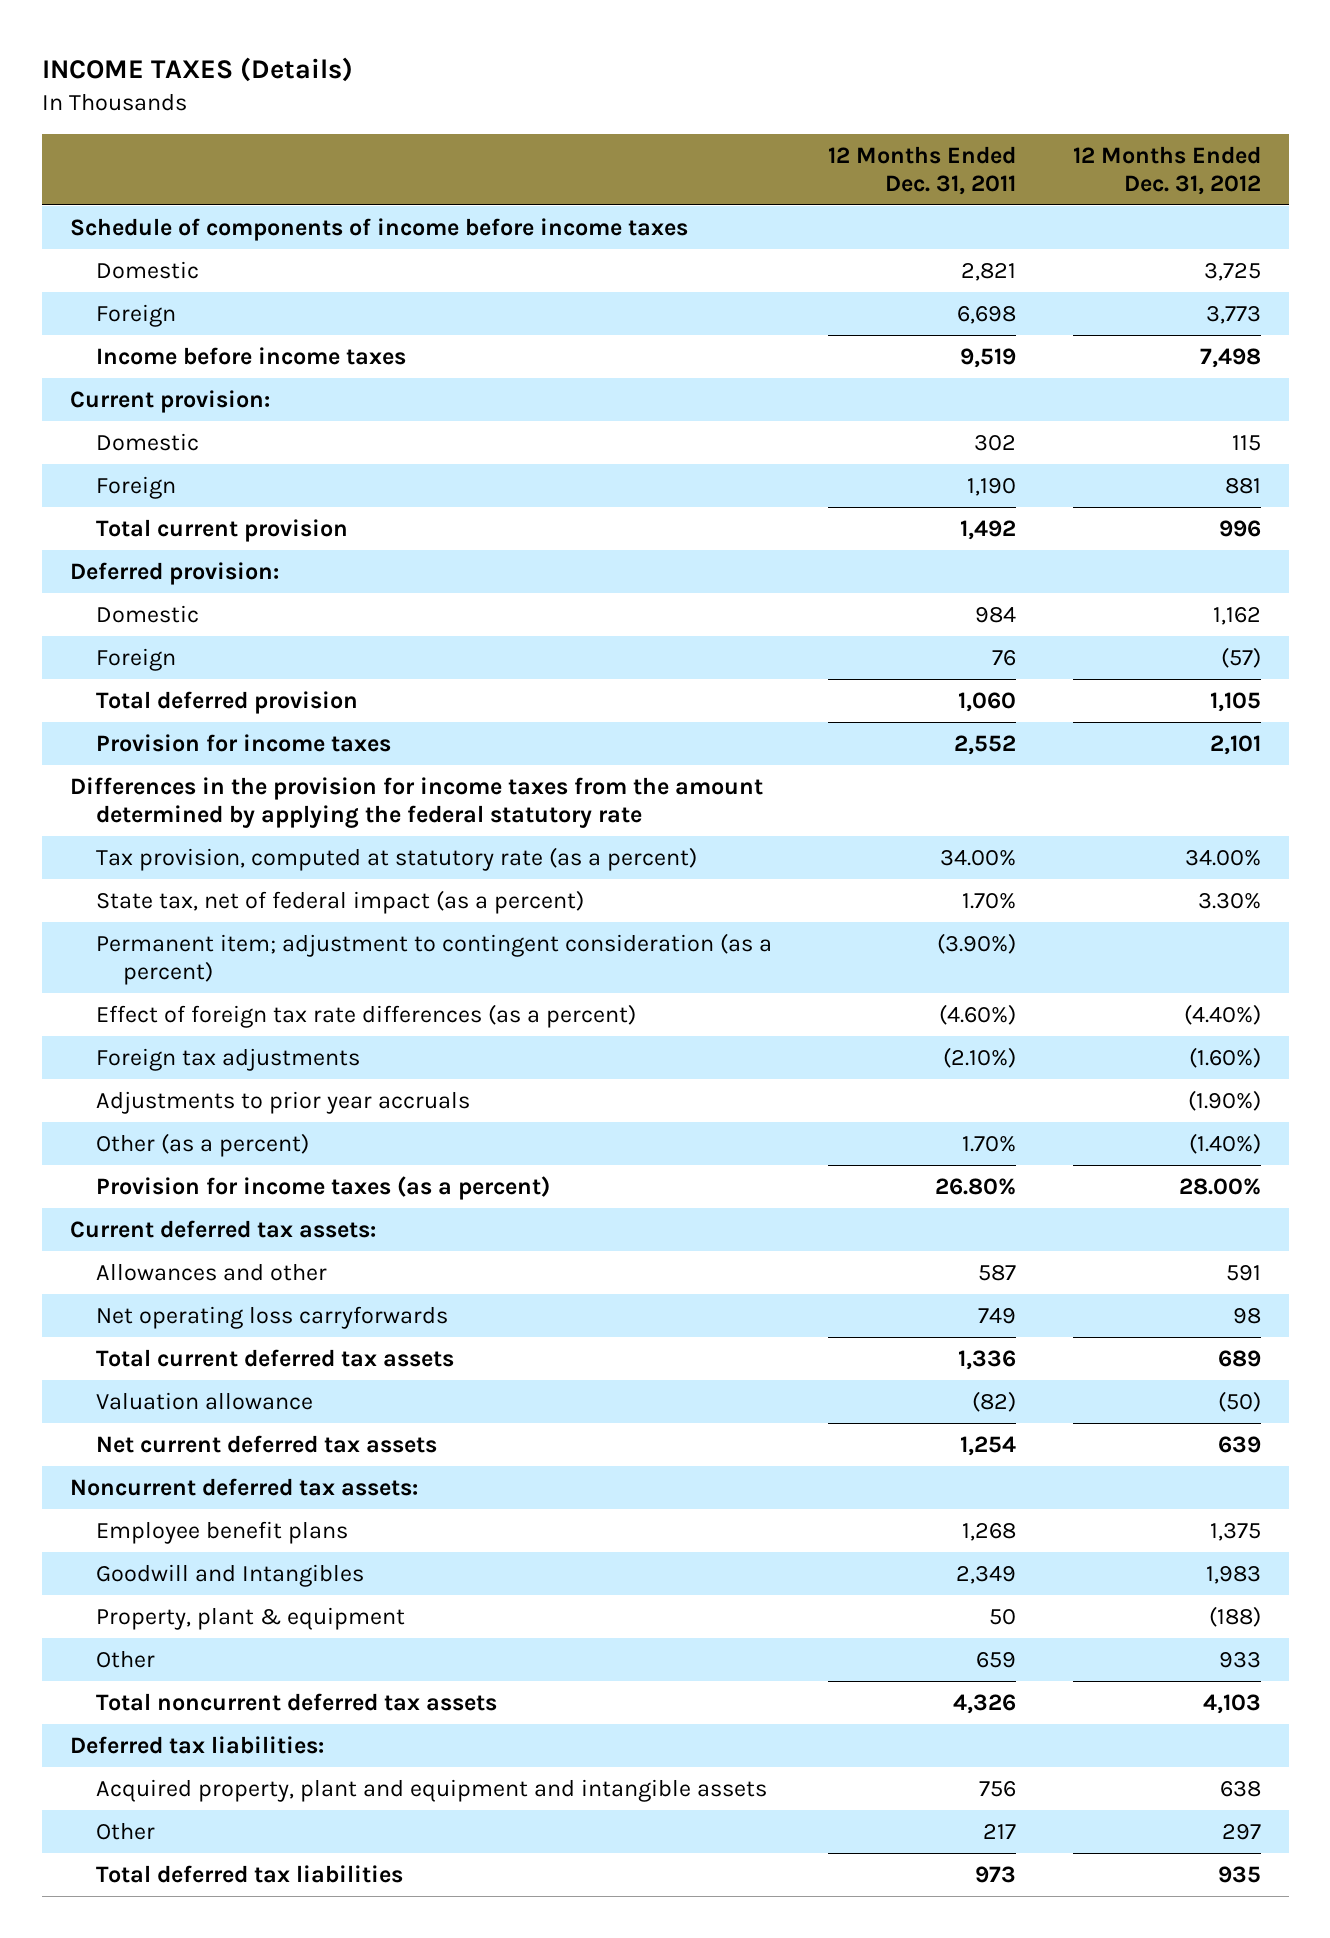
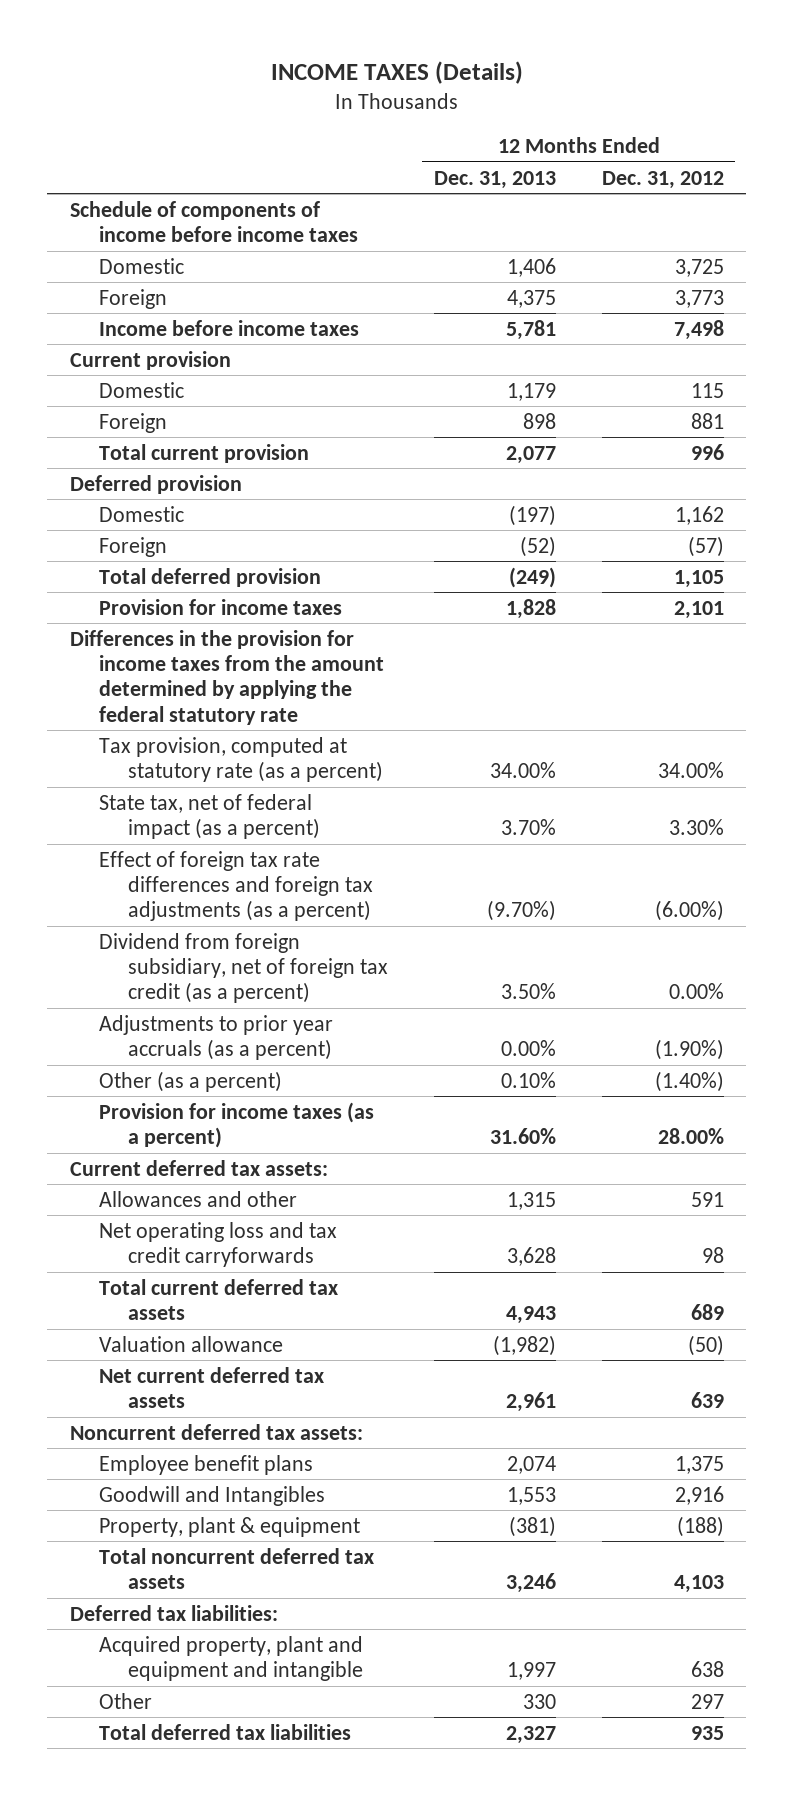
- | 12 Months Ended Dec. 31, 2011 | 12 Months Ended Dec. 31, 2012
+ | 12 Months Ended Dec. 31, 2013 | 12 Months Ended Dec. 31, 2012
- Current provision:
+ Current provision
- Deferred provision:
+ Deferred provision
- Permanent item; adjustment to contingent consideration (as a percent) | (3.90%) |
- Effect of foreign tax rate differences (as a percent) | (4.60%) | (4.40%)
- Foreign tax adjustments | (2.10%) | (1.60%)
- Adjustments to prior year accruals | | (1.90%)
+ Effect of foreign tax rate differences and foreign tax adjustments (as a percent) | (9.70%) | (6.00%)
+ Dividend from foreign subsidiary, net of foreign tax credit (as a percent) | 3.50% | 0.00%
+ Adjustments to prior year accruals (as a percent) | 0.00% | (1.90%)
- Net operating loss carryforwards | 749 | 98
+ Net operating loss and tax credit carryforwards | 3,628 | 98
- Goodwill and Intangibles | 2,349 | 1,983
+ Goodwill and Intangibles | 1,553 | 2,916
- Other | 659 | 933
- Acquired property, plant and equipment and intangible assets | 756 | 638
+ Acquired property, plant and equipment and intangible | 1,997 | 638

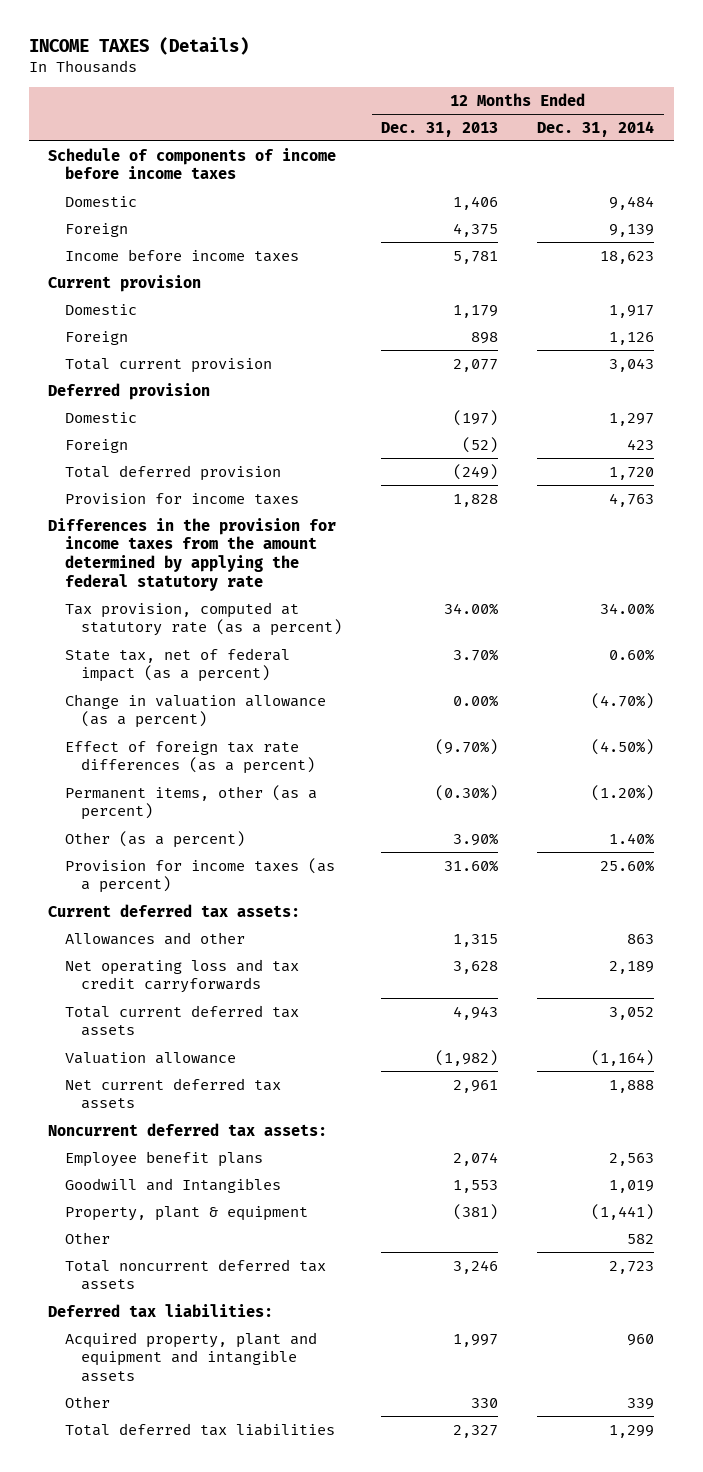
- | 12 Months Ended Dec. 31, 2013 | 12 Months Ended Dec. 31, 2012
+ | 12 Months Ended Dec. 31, 2013 | 12 Months Ended Dec. 31, 2014
- Effect of foreign tax rate differences and foreign tax adjustments (as a percent) | (9.70%) | (6.00%)
- Dividend from foreign subsidiary, net of foreign tax credit (as a percent) | 3.50% | 0.00%
- Adjustments to prior year accruals (as a percent) | 0.00% | (1.90%)
- Other (as a percent) | 0.10% | (1.40%)
+ Change in valuation allowance (as a percent) | 0.00% | (4.70%)
+ Effect of foreign tax rate differences (as a percent) | (9.70%) | (4.50%)
+ Permanent items, other (as a percent) | (0.30%) | (1.20%)
+ Other (as a percent) | 3.90% | 1.40%
+ Other | | 582
- Acquired property, plant and equipment and intangible | 1,997 | 638
+ Acquired property, plant and equipment and intangible assets | 1,997 | 960

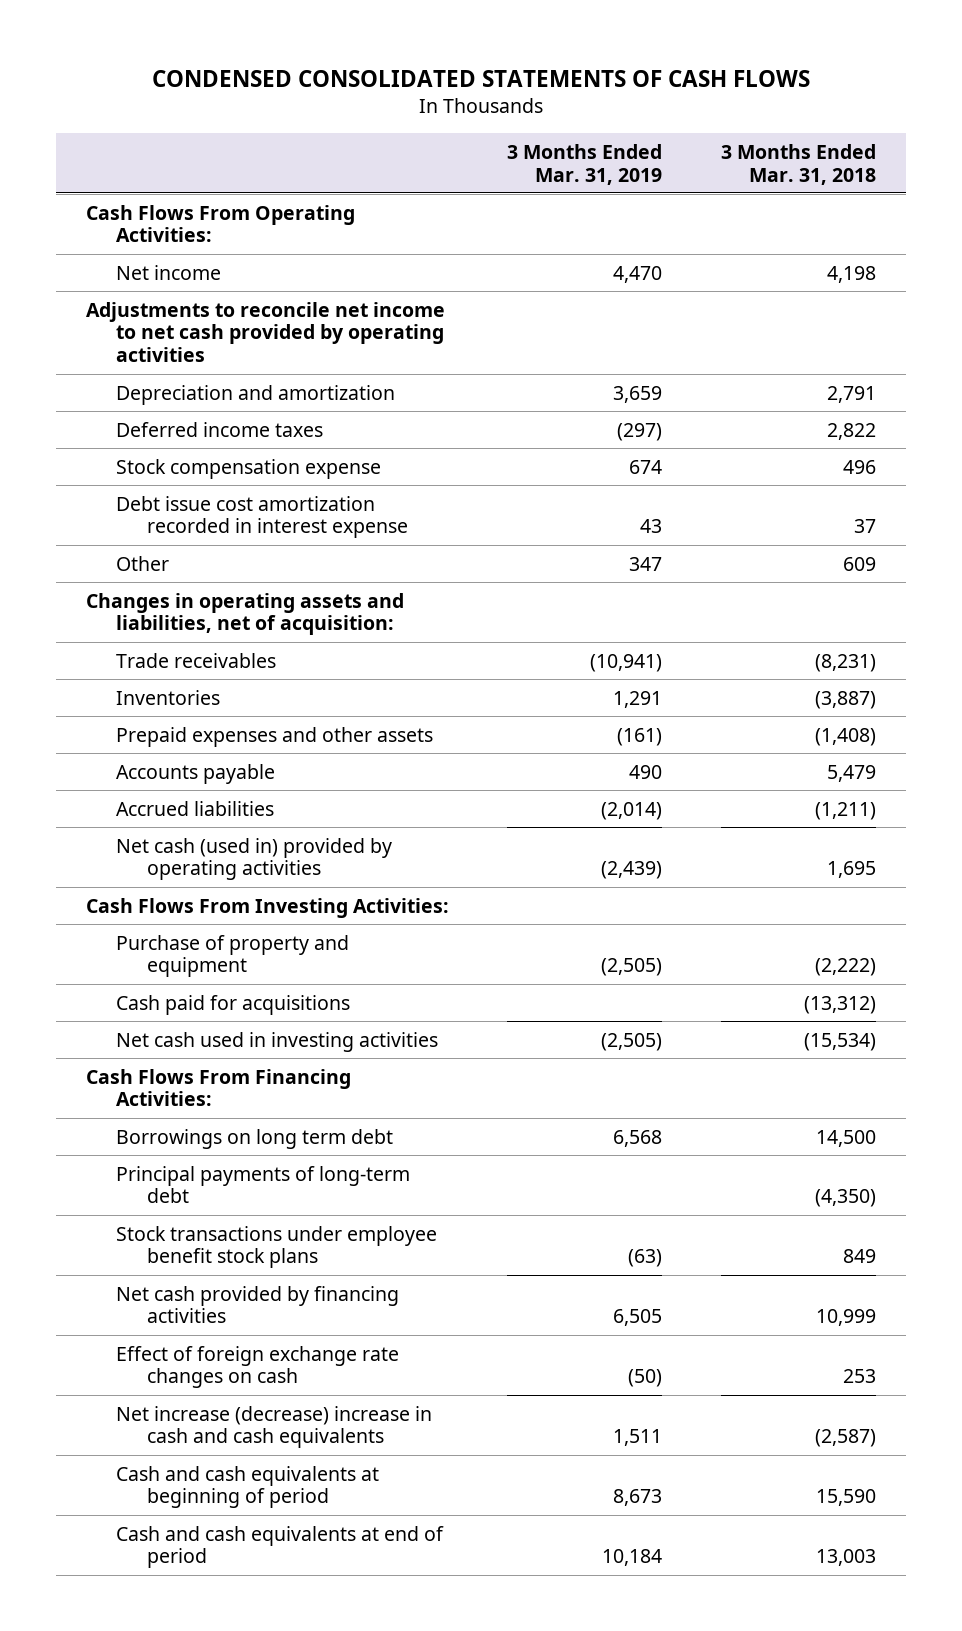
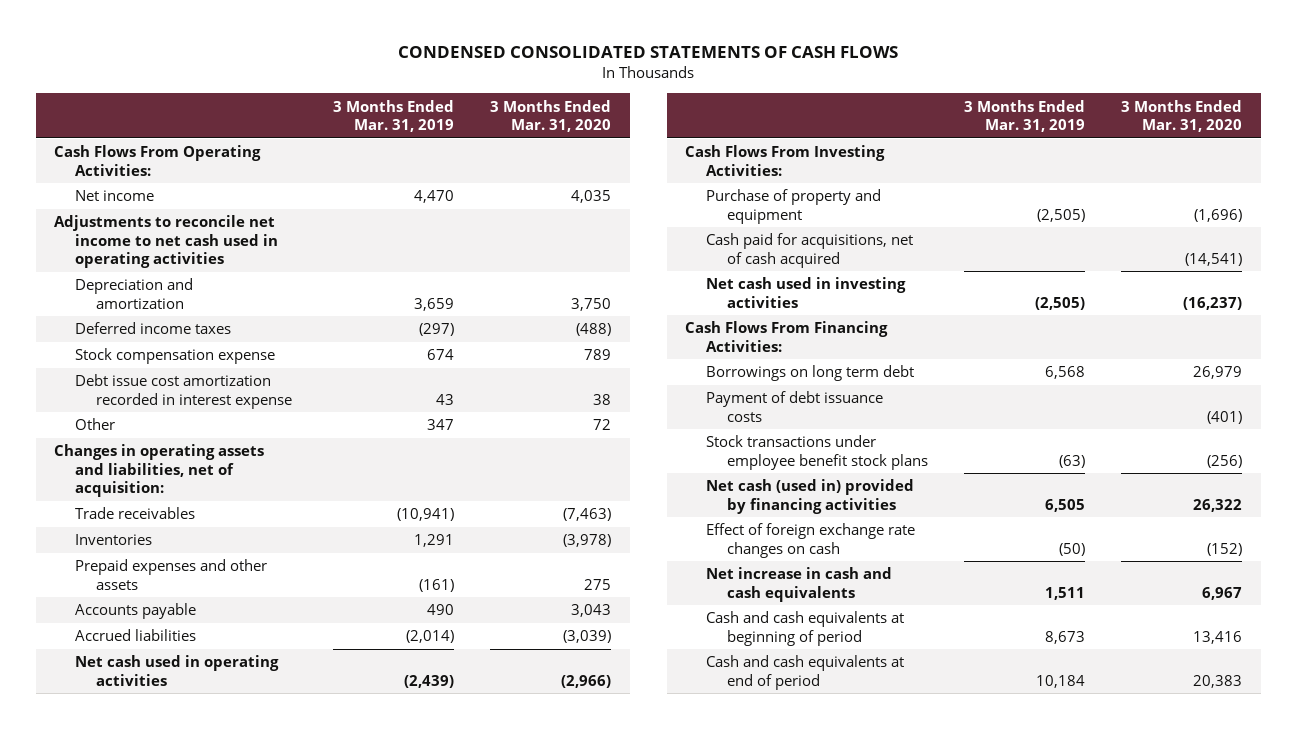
- | 3 Months Ended Mar. 31, 2019 | 3 Months Ended Mar. 31, 2018
+ | 3 Months Ended Mar. 31, 2019 | 3 Months Ended Mar. 31, 2020
- Adjustments to reconcile net income to net cash provided by operating activities
+ Adjustments to reconcile net income to net cash used in operating activities
- Net cash (used in) provided by operating activities | (2,439) | 1,695
+ Net cash used in operating activities | (2,439) | (2,966)
- Cash paid for acquisitions | | (13,312)
+ Cash paid for acquisitions, net of cash acquired | | (14,541)
- Principal payments of long-term debt | | (4,350)
+ Payment of debt issuance costs | | (401)
- Net cash provided by financing activities | 6,505 | 10,999
+ Net cash (used in) provided by financing activities | 6,505 | 26,322
- Net increase (decrease) increase in cash and cash equivalents | 1,511 | (2,587)
+ Net increase in cash and cash equivalents | 1,511 | 6,967

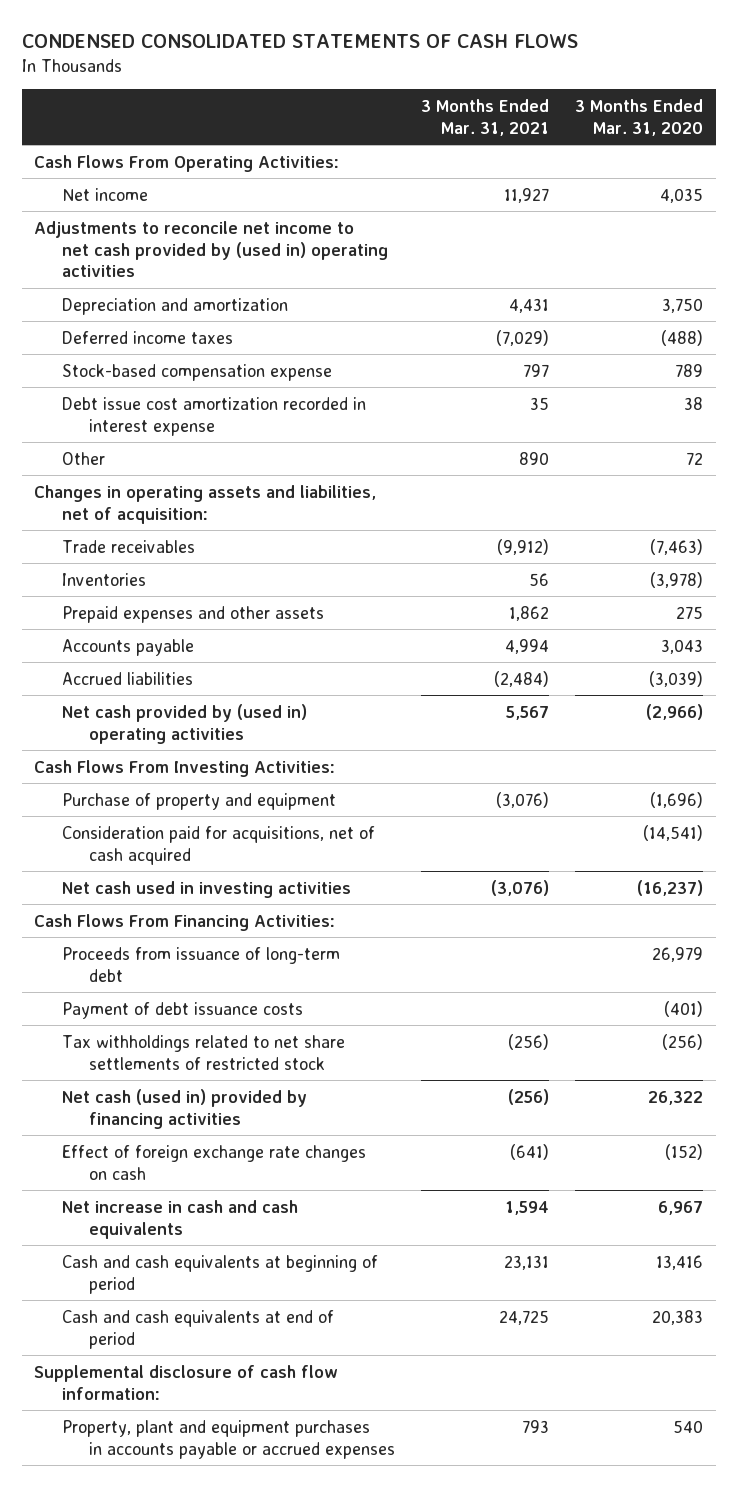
- | 3 Months Ended Mar. 31, 2019 | 3 Months Ended Mar. 31, 2020
+ | 3 Months Ended Mar. 31, 2021 | 3 Months Ended Mar. 31, 2020
- Adjustments to reconcile net income to net cash used in operating activities
+ Adjustments to reconcile net income to net cash provided by (used in) operating activities
- Stock compensation expense | 674 | 789
+ Stock-based compensation expense | 797 | 789
- Net cash used in operating activities | (2,439) | (2,966)
+ Net cash provided by (used in) operating activities | 5,567 | (2,966)
- Cash paid for acquisitions, net of cash acquired | | (14,541)
+ Consideration paid for acquisitions, net of cash acquired | | (14,541)
- Borrowings on long term debt | 6,568 | 26,979
+ Proceeds from issuance of long-term debt | | 26,979
- Stock transactions under employee benefit stock plans | (63) | (256)
+ Tax withholdings related to net share settlements of restricted stock | (256) | (256)
+ Supplemental disclosure of cash flow information:
+ Property, plant and equipment purchases in accounts payable or accrued expenses | 793 | 540

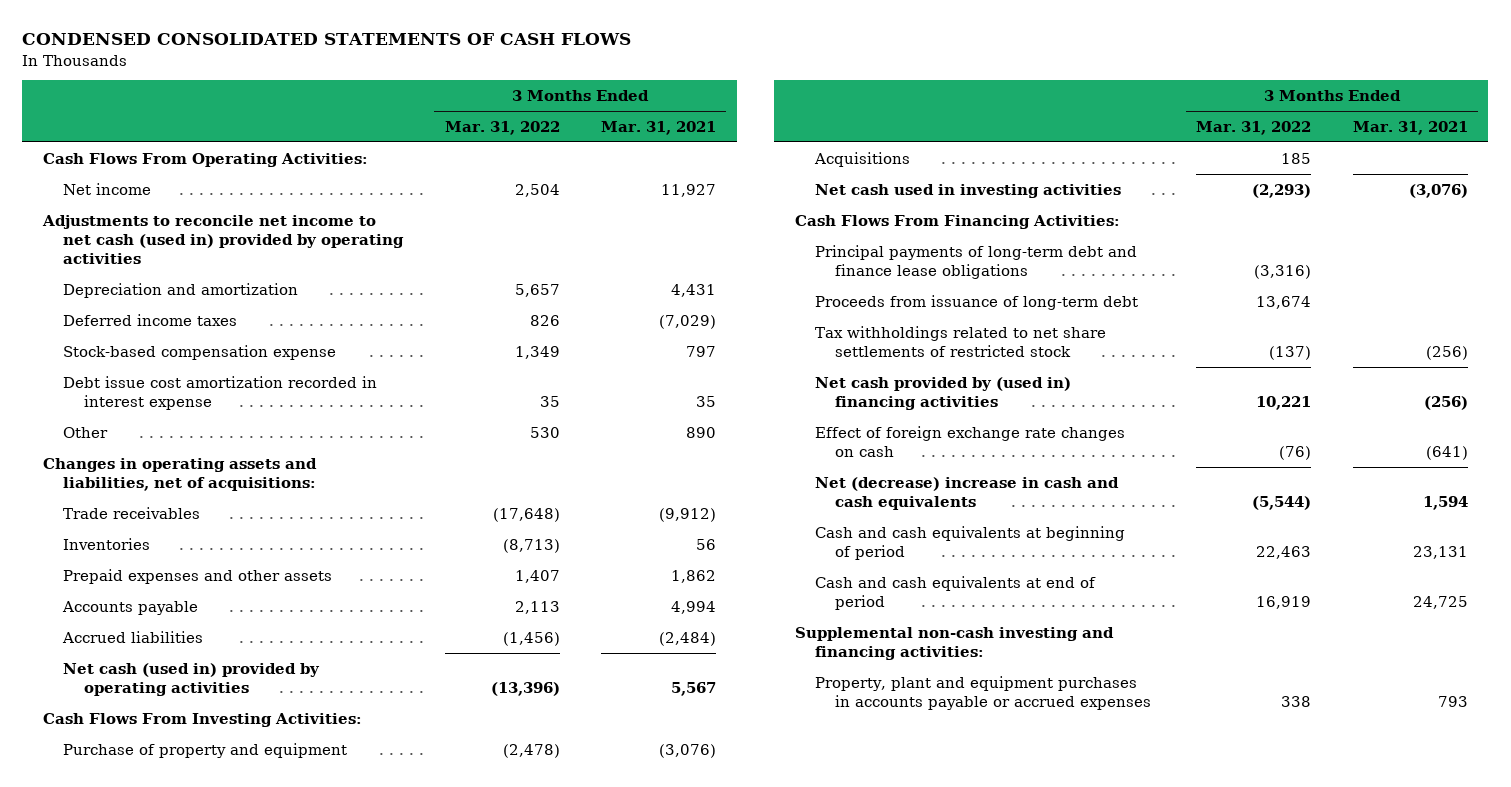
- | 3 Months Ended Mar. 31, 2021 | 3 Months Ended Mar. 31, 2020
+ | 3 Months Ended Mar. 31, 2022 | 3 Months Ended Mar. 31, 2021
- Adjustments to reconcile net income to net cash provided by (used in) operating activities
+ Adjustments to reconcile net income to net cash (used in) provided by operating activities
- Changes in operating assets and liabilities, net of acquisition:
+ Changes in operating assets and liabilities, net of acquisitions:
- Net cash provided by (used in) operating activities | 5,567 | (2,966)
+ Net cash (used in) provided by operating activities | (13,396) | 5,567
- Consideration paid for acquisitions, net of cash acquired | | (14,541)
+ Acquisitions | 185 |
+ Principal payments of long-term debt and finance lease obligations | (3,316) |
- Payment of debt issuance costs | | (401)
- Net cash (used in) provided by financing activities | (256) | 26,322
+ Net cash provided by (used in) financing activities | 10,221 | (256)
- Net increase in cash and cash equivalents | 1,594 | 6,967
+ Net (decrease) increase in cash and cash equivalents | (5,544) | 1,594
- Supplemental disclosure of cash flow information:
+ Supplemental non-cash investing and financing activities:

